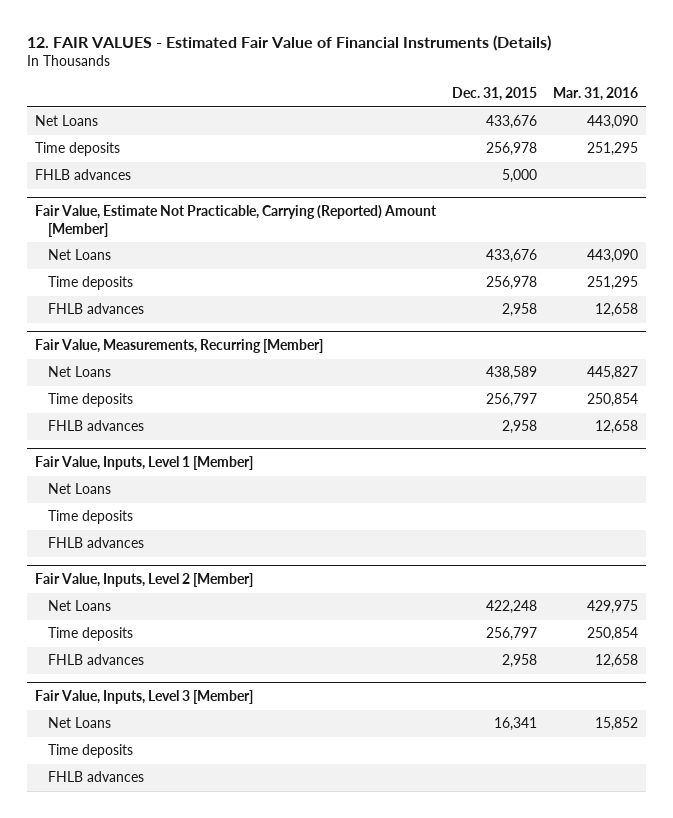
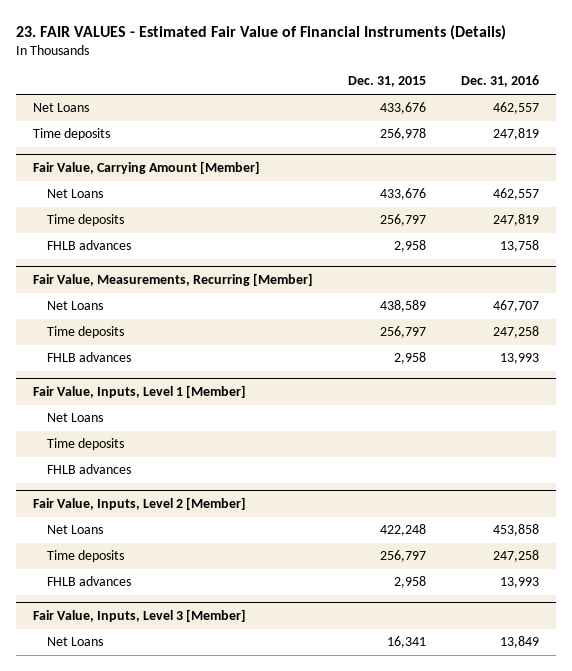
- 12. FAIR VALUES - Estimated Fair Value of Financial Instruments (Details)
+ 23. FAIR VALUES - Estimated Fair Value of Financial Instruments (Details)
- | Dec. 31, 2015 | Mar. 31, 2016
+ | Dec. 31, 2015 | Dec. 31, 2016
- FHLB advances | 5,000 |
- Fair Value, Estimate Not Practicable, Carrying (Reported) Amount [Member]
+ Fair Value, Carrying Amount [Member]
- Time deposits | 256,978 | 251,295
+ Time deposits | 256,797 | 247,819
@ Fair Value, Inputs, Level 3 [Member]
- Time deposits
- FHLB advances

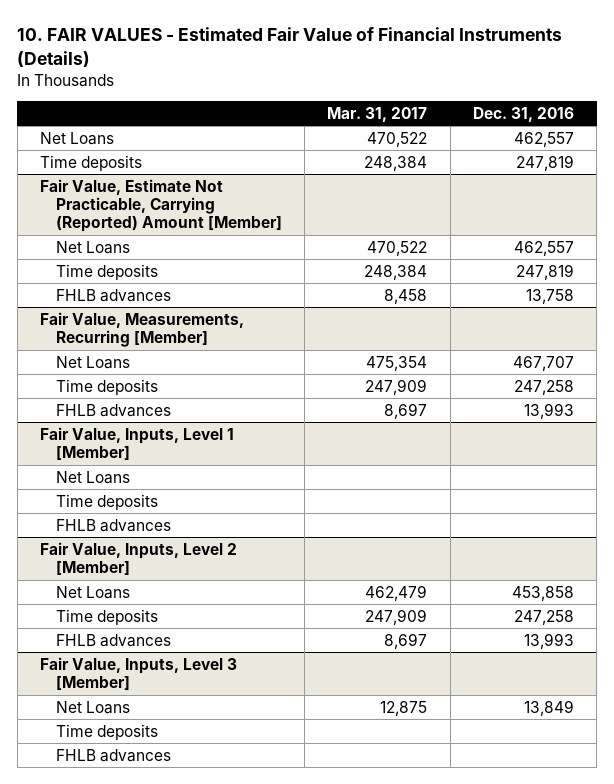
- 23. FAIR VALUES - Estimated Fair Value of Financial Instruments (Details)
+ 10. FAIR VALUES - Estimated Fair Value of Financial Instruments (Details)
- | Dec. 31, 2015 | Dec. 31, 2016
+ | Mar. 31, 2017 | Dec. 31, 2016
- Fair Value, Carrying Amount [Member]
+ Fair Value, Estimate Not Practicable, Carrying (Reported) Amount [Member]
@ Fair Value, Inputs, Level 3 [Member]
+ Time deposits
+ FHLB advances

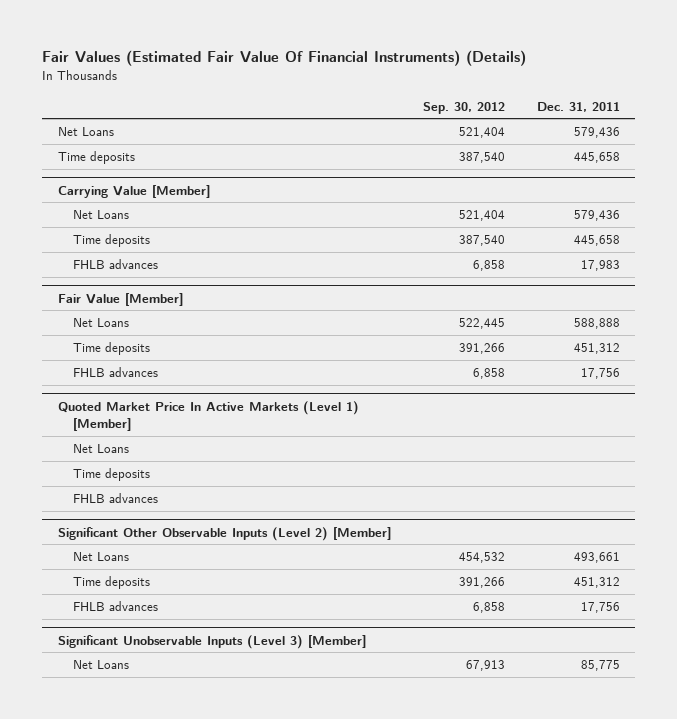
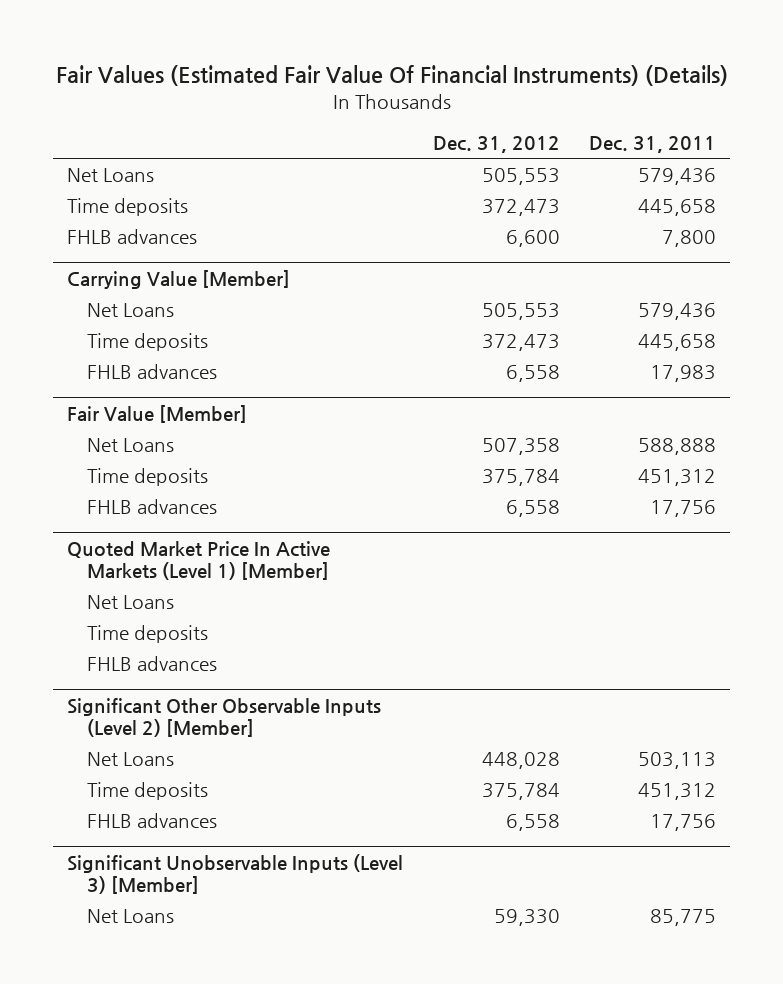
- | Sep. 30, 2012 | Dec. 31, 2011
+ | Dec. 31, 2012 | Dec. 31, 2011
+ FHLB advances | 6,600 | 7,800
@ Significant Other Observable Inputs (Level 2) [Member]
- Net Loans | 454,532 | 493,661
+ Net Loans | 448,028 | 503,113

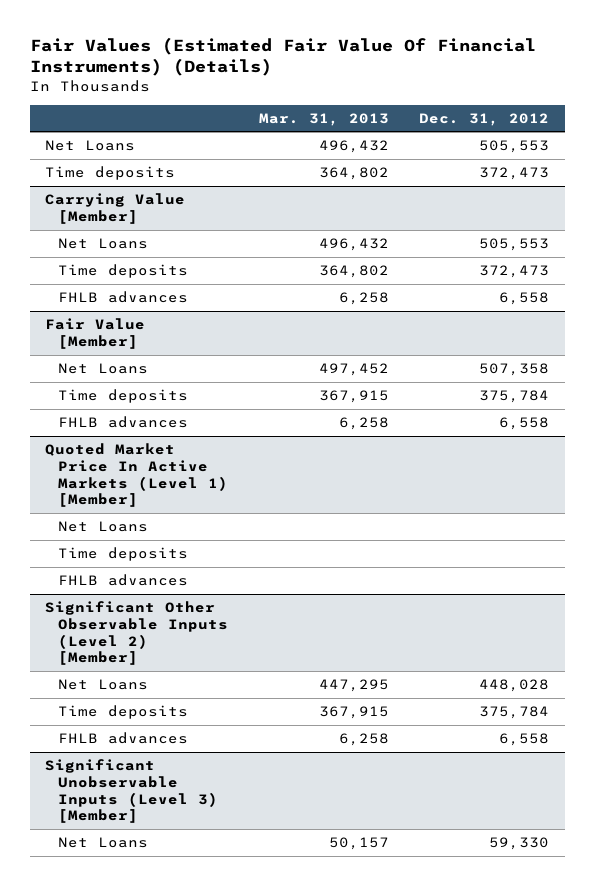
- | Dec. 31, 2012 | Dec. 31, 2011
+ | Mar. 31, 2013 | Dec. 31, 2012
- FHLB advances | 6,600 | 7,800

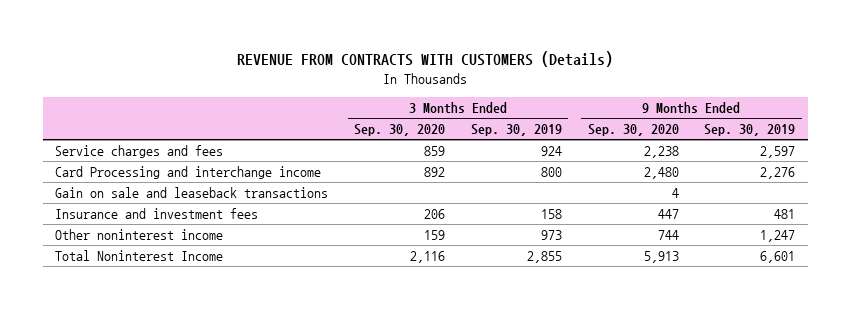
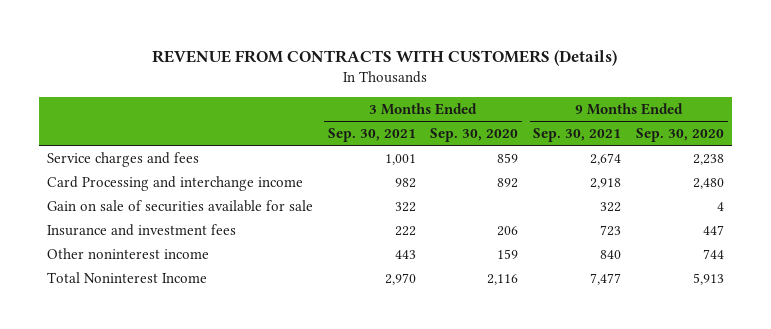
- | 3 Months Ended Sep. 30, 2020 | 3 Months Ended Sep. 30, 2019 | 9 Months Ended Sep. 30, 2020 | 9 Months Ended Sep. 30, 2019
+ | 3 Months Ended Sep. 30, 2021 | 3 Months Ended Sep. 30, 2020 | 9 Months Ended Sep. 30, 2021 | 9 Months Ended Sep. 30, 2020
- Gain on sale and leaseback transactions | | | 4 |
+ Gain on sale of securities available for sale | 322 | | 322 | 4

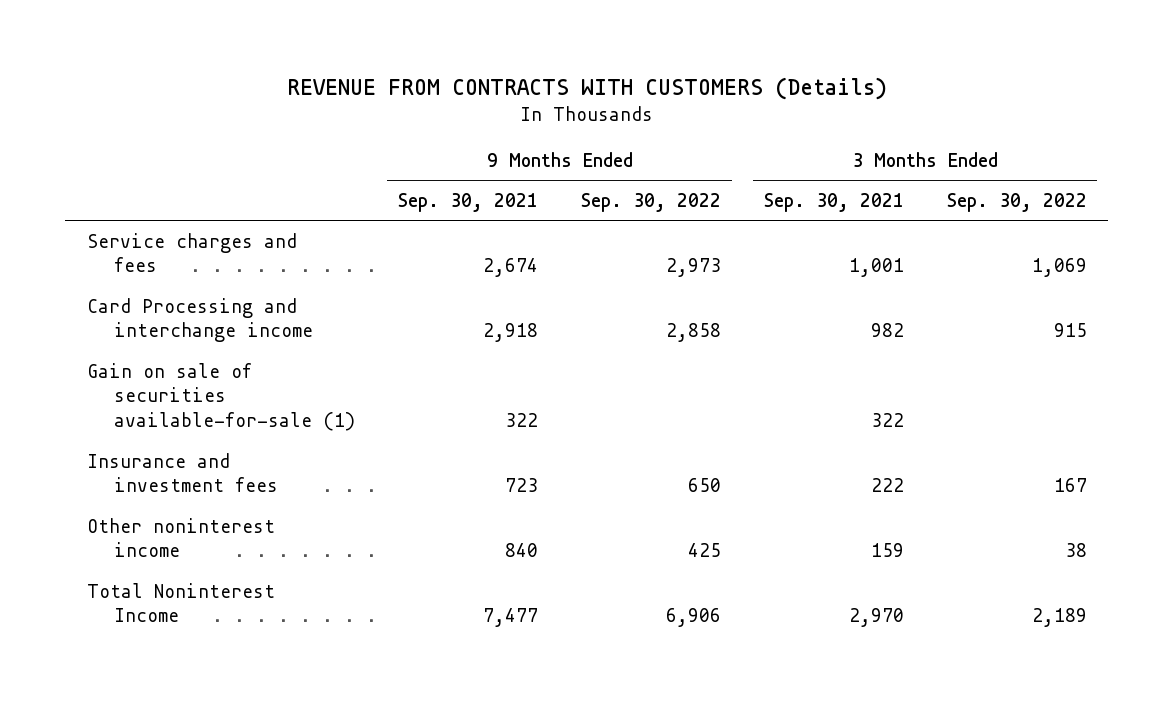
- | 3 Months Ended Sep. 30, 2021 | 3 Months Ended Sep. 30, 2020 | 9 Months Ended Sep. 30, 2021 | 9 Months Ended Sep. 30, 2020
+ | 9 Months Ended Sep. 30, 2021 | 9 Months Ended Sep. 30, 2022 | 3 Months Ended Sep. 30, 2021 | 3 Months Ended Sep. 30, 2022
- Gain on sale of securities available for sale | 322 | | 322 | 4
+ Gain on sale of securities available-for-sale (1) | 322 | | 322 |
- Other noninterest income | 443 | 159 | 840 | 744
+ Other noninterest income | 840 | 425 | 159 | 38

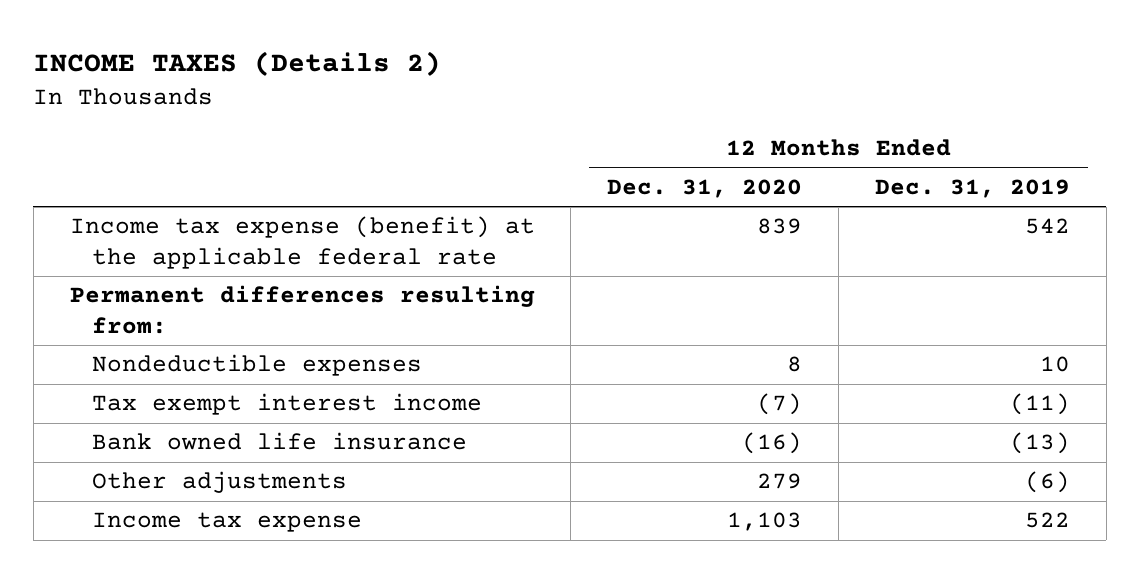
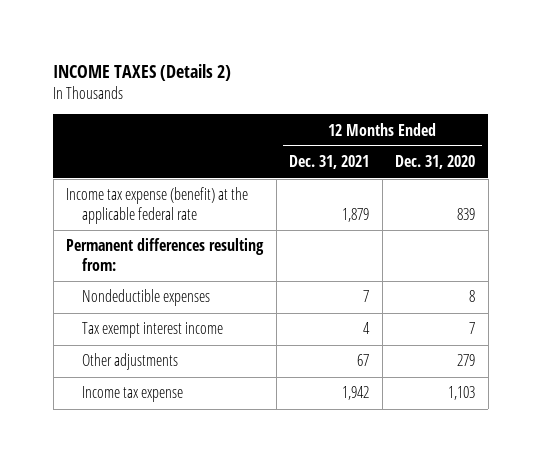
- | 12 Months Ended Dec. 31, 2020 | 12 Months Ended Dec. 31, 2019
+ | 12 Months Ended Dec. 31, 2021 | 12 Months Ended Dec. 31, 2020
- Tax exempt interest income | (7) | (11)
- Bank owned life insurance | (16) | (13)
+ Tax exempt interest income | 4 | 7

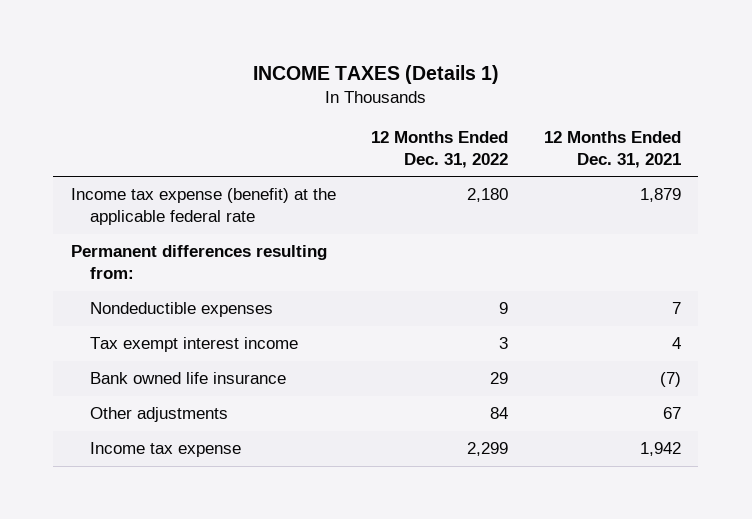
- INCOME TAXES (Details 2)
+ INCOME TAXES (Details 1)
- | 12 Months Ended Dec. 31, 2021 | 12 Months Ended Dec. 31, 2020
+ | 12 Months Ended Dec. 31, 2022 | 12 Months Ended Dec. 31, 2021
+ Bank owned life insurance | 29 | (7)

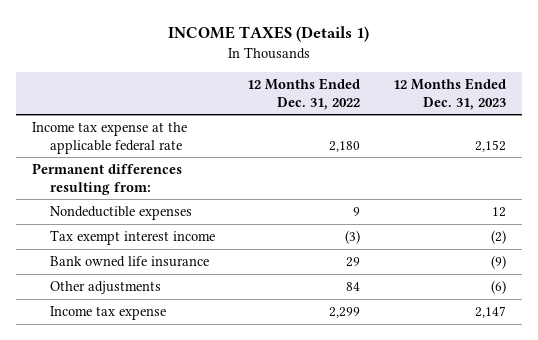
- | 12 Months Ended Dec. 31, 2022 | 12 Months Ended Dec. 31, 2021
+ | 12 Months Ended Dec. 31, 2022 | 12 Months Ended Dec. 31, 2023
- Income tax expense (benefit) at the applicable federal rate | 2,180 | 1,879
+ Income tax expense at the applicable federal rate | 2,180 | 2,152
- Tax exempt interest income | 3 | 4
+ Tax exempt interest income | (3) | (2)

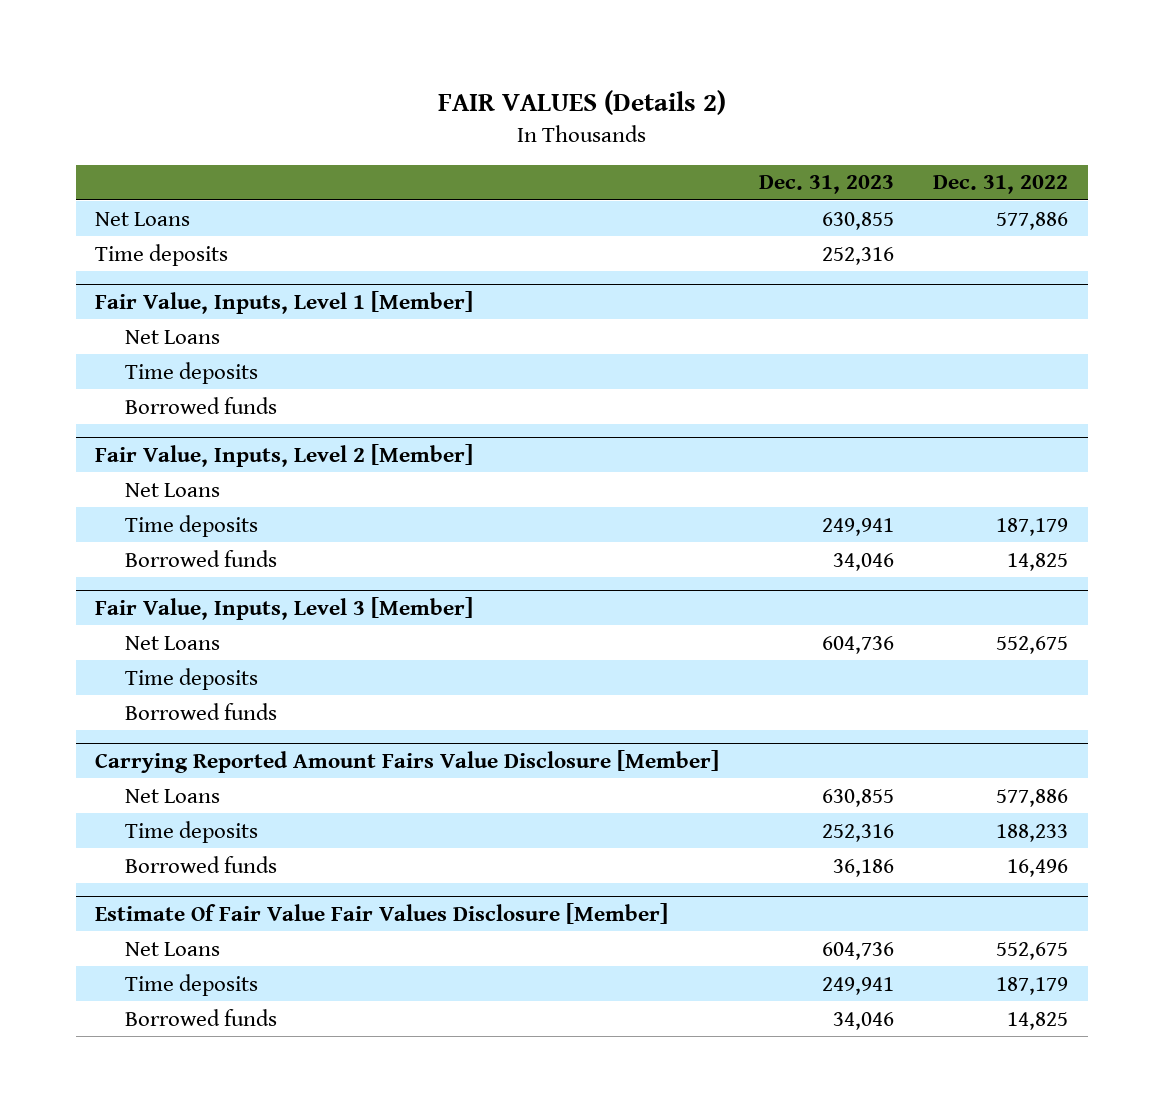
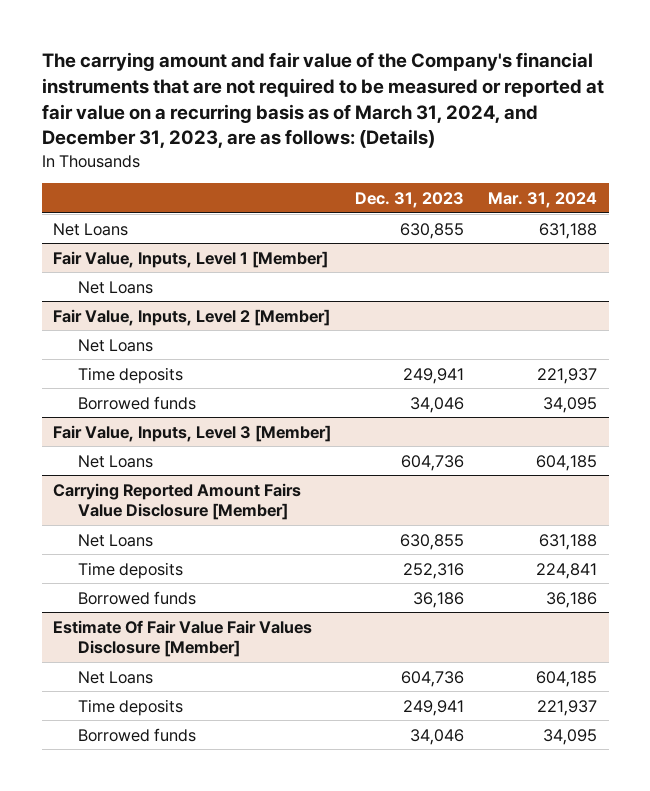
- FAIR VALUES (Details 2)
+ The carrying amount and fair value of the Company's financial instruments that are not required to be measured or reported at fair value on a recurring basis as of March 31, 2024, and December 31, 2023, are as follows: (Details)
- | Dec. 31, 2023 | Dec. 31, 2022
+ | Dec. 31, 2023 | Mar. 31, 2024
- Time deposits | 252,316 |
@ Fair Value, Inputs, Level 1 [Member]
- Time deposits
- Borrowed funds
@ Fair Value, Inputs, Level 3 [Member]
- Time deposits
- Borrowed funds

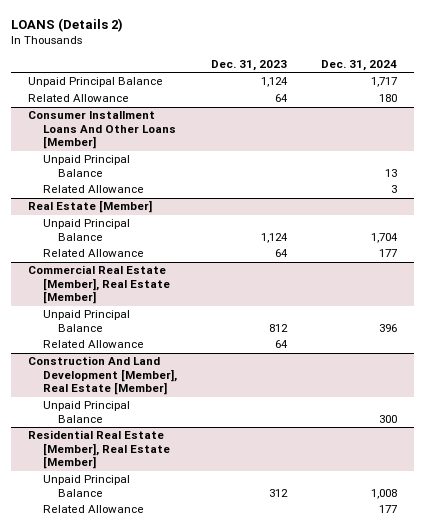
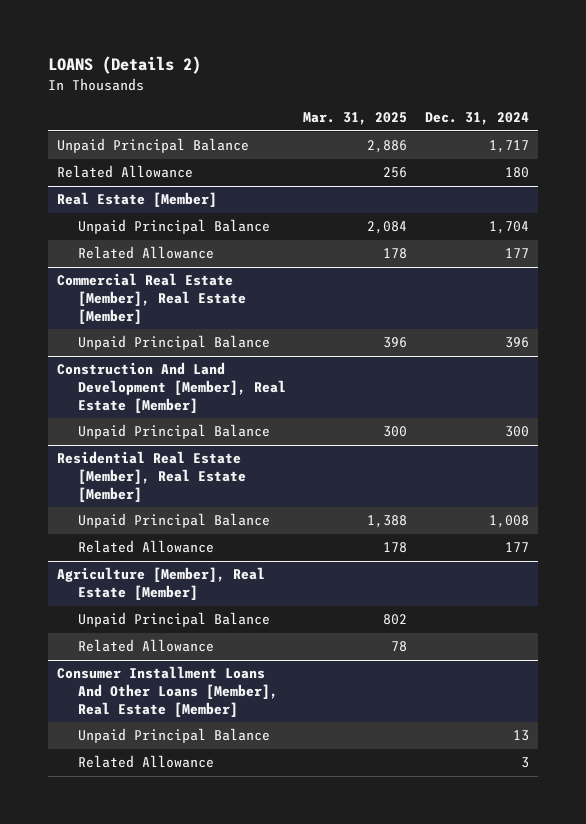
- | Dec. 31, 2023 | Dec. 31, 2024
+ | Mar. 31, 2025 | Dec. 31, 2024
- Consumer Installment Loans And Other Loans [Member]
- Unpaid Principal Balance | | 13
- Related Allowance | | 3
@ Commercial Real Estate [Member], Real Estate [Member]
- Related Allowance | 64 |
+ Agriculture [Member], Real Estate [Member]
+ Unpaid Principal Balance | 802 |
+ Related Allowance | 78 |
+ Consumer Installment Loans And Other Loans [Member], Real Estate [Member]
+ Unpaid Principal Balance | | 13
+ Related Allowance | | 3

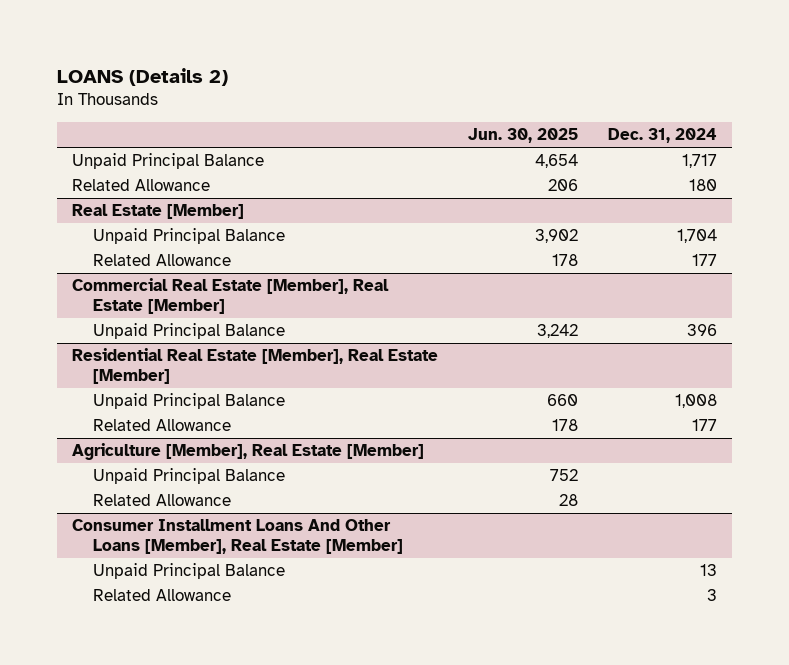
- | Mar. 31, 2025 | Dec. 31, 2024
+ | Jun. 30, 2025 | Dec. 31, 2024
- Construction And Land Development [Member], Real Estate [Member]
- Unpaid Principal Balance | 300 | 300

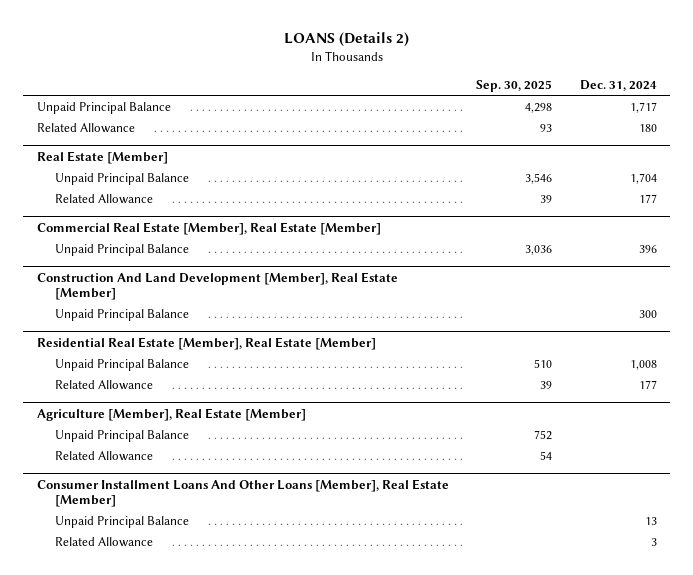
- | Jun. 30, 2025 | Dec. 31, 2024
+ | Sep. 30, 2025 | Dec. 31, 2024
+ Construction And Land Development [Member], Real Estate [Member]
+ Unpaid Principal Balance | | 300

